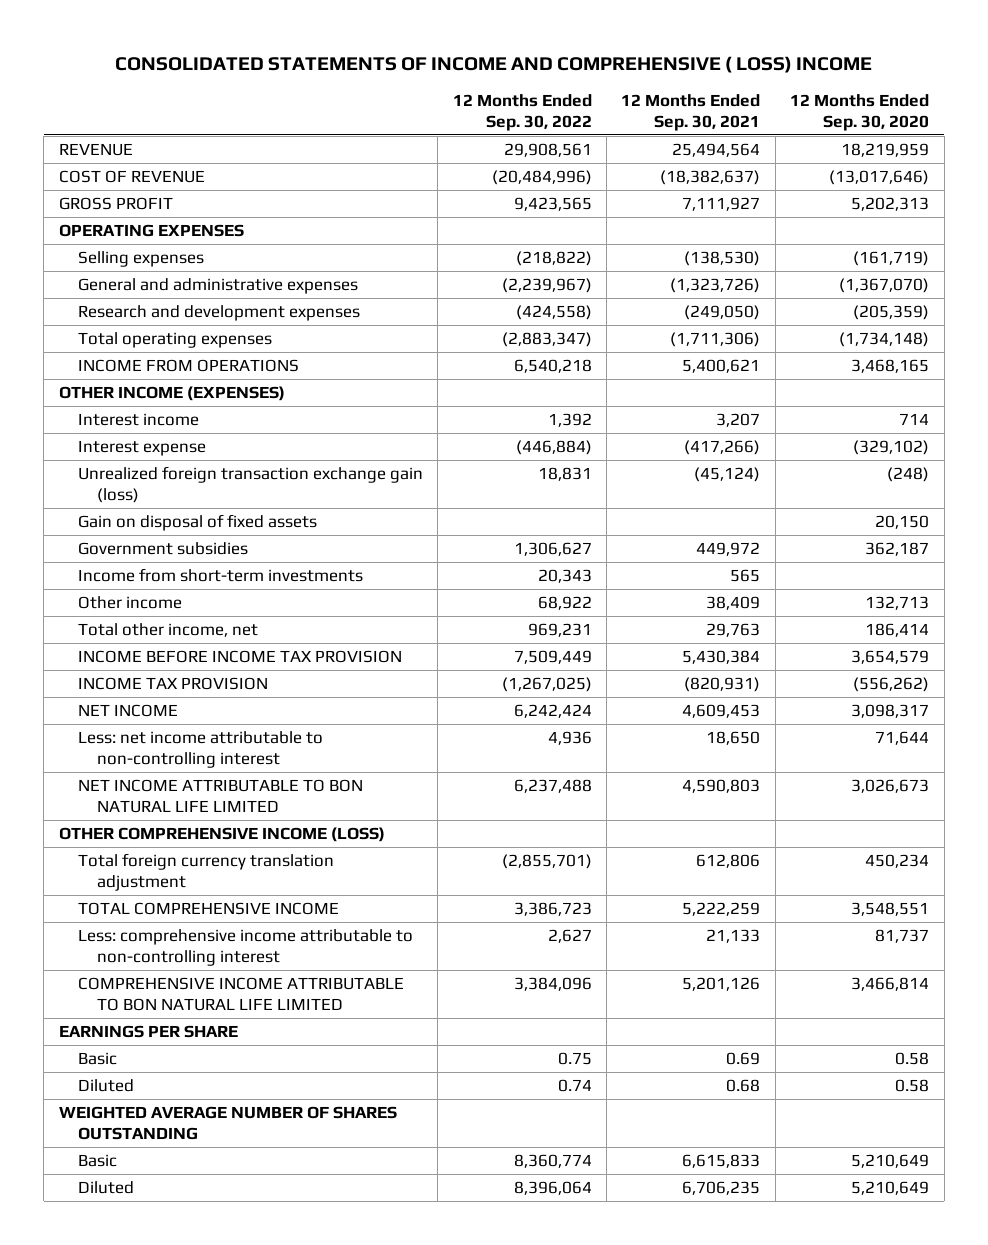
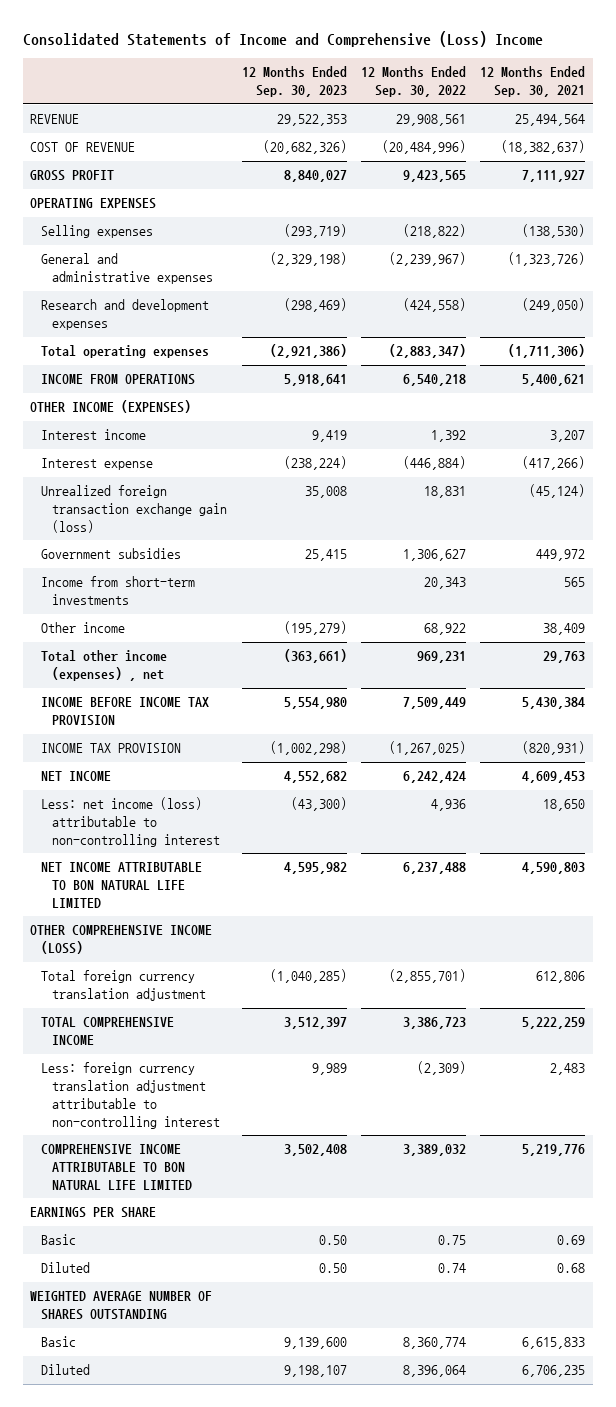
- CONSOLIDATED STATEMENTS OF INCOME AND COMPREHENSIVE ( LOSS) INCOME
+ Consolidated Statements of Income and Comprehensive (Loss) Income
- | 12 Months Ended Sep. 30, 2022 | 12 Months Ended Sep. 30, 2021 | 12 Months Ended Sep. 30, 2020
+ | 12 Months Ended Sep. 30, 2023 | 12 Months Ended Sep. 30, 2022 | 12 Months Ended Sep. 30, 2021
- Gain on disposal of fixed assets | | | 20,150
- Total other income, net | 969,231 | 29,763 | 186,414
+ Total other income (expenses) , net | (363,661) | 969,231 | 29,763
- Less: net income attributable to non-controlling interest | 4,936 | 18,650 | 71,644
+ Less: net income (loss) attributable to non-controlling interest | (43,300) | 4,936 | 18,650
- Less: comprehensive income attributable to non-controlling interest | 2,627 | 21,133 | 81,737
- COMPREHENSIVE INCOME ATTRIBUTABLE TO BON NATURAL LIFE LIMITED | 3,384,096 | 5,201,126 | 3,466,814
+ Less: foreign currency translation adjustment attributable to non-controlling interest | 9,989 | (2,309) | 2,483
+ COMPREHENSIVE INCOME ATTRIBUTABLE TO BON NATURAL LIFE LIMITED | 3,502,408 | 3,389,032 | 5,219,776

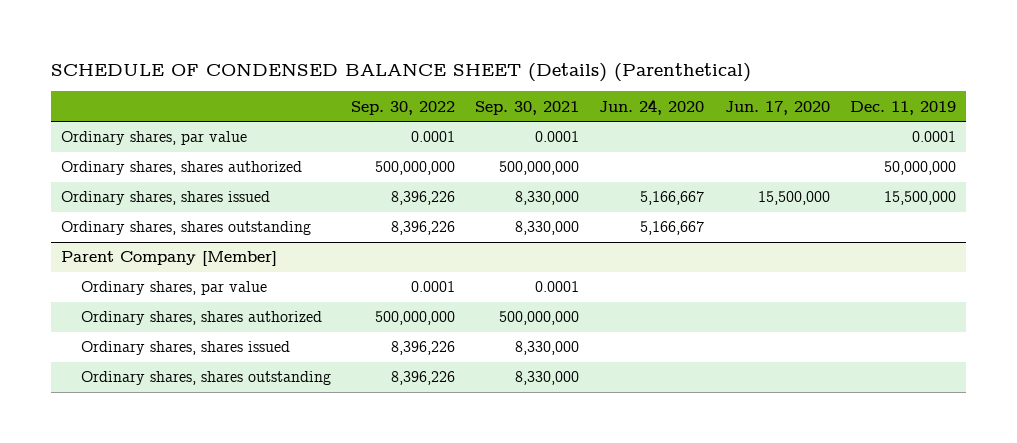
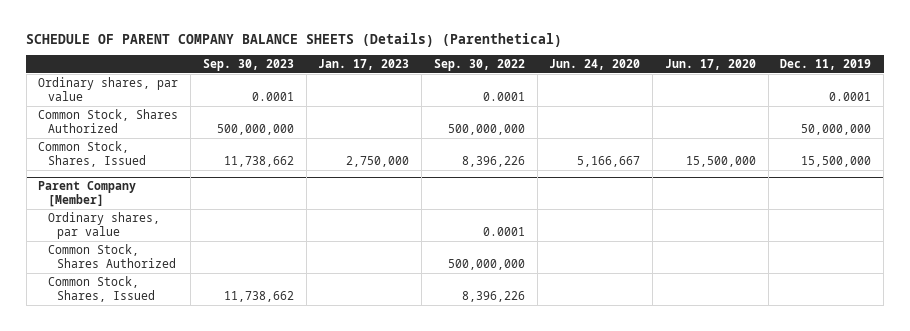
- SCHEDULE OF CONDENSED BALANCE SHEET (Details) (Parenthetical)
+ SCHEDULE OF PARENT COMPANY BALANCE SHEETS (Details) (Parenthetical)
- | Sep. 30, 2022 | Sep. 30, 2021 | Jun. 24, 2020 | Jun. 17, 2020 | Dec. 11, 2019
+ | Sep. 30, 2023 | Jan. 17, 2023 | Sep. 30, 2022 | Jun. 24, 2020 | Jun. 17, 2020 | Dec. 11, 2019
- Ordinary shares, shares authorized | 500,000,000 | 500,000,000 | | | 50,000,000
- Ordinary shares, shares issued | 8,396,226 | 8,330,000 | 5,166,667 | 15,500,000 | 15,500,000
- Ordinary shares, shares outstanding | 8,396,226 | 8,330,000 | 5,166,667 | |
+ Common Stock, Shares Authorized | 500,000,000 | | 500,000,000 | | | 50,000,000
+ Common Stock, Shares, Issued | 11,738,662 | 2,750,000 | 8,396,226 | 5,166,667 | 15,500,000 | 15,500,000
@ Parent Company [Member]
- Ordinary shares, shares authorized | 500,000,000 | 500,000,000 | | |
- Ordinary shares, shares issued | 8,396,226 | 8,330,000 | | |
- Ordinary shares, shares outstanding | 8,396,226 | 8,330,000 | | |
+ Common Stock, Shares Authorized | | | 500,000,000 | | |
+ Common Stock, Shares, Issued | 11,738,662 | | 8,396,226 | | |

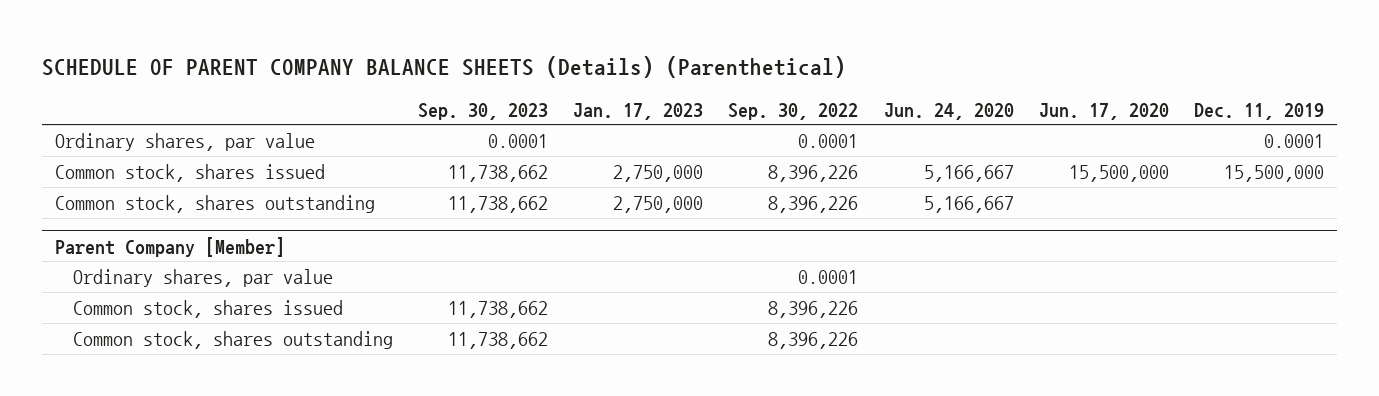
- Common Stock, Shares Authorized | 500,000,000 | | 500,000,000 | | | 50,000,000
- Common Stock, Shares, Issued | 11,738,662 | 2,750,000 | 8,396,226 | 5,166,667 | 15,500,000 | 15,500,000
+ Common stock, shares issued | 11,738,662 | 2,750,000 | 8,396,226 | 5,166,667 | 15,500,000 | 15,500,000
+ Common stock, shares outstanding | 11,738,662 | 2,750,000 | 8,396,226 | 5,166,667 | |
@ Parent Company [Member]
- Common Stock, Shares Authorized | | | 500,000,000 | | |
- Common Stock, Shares, Issued | 11,738,662 | | 8,396,226 | | |
+ Common stock, shares issued | 11,738,662 | | 8,396,226 | | |
+ Common stock, shares outstanding | 11,738,662 | | 8,396,226 | | |

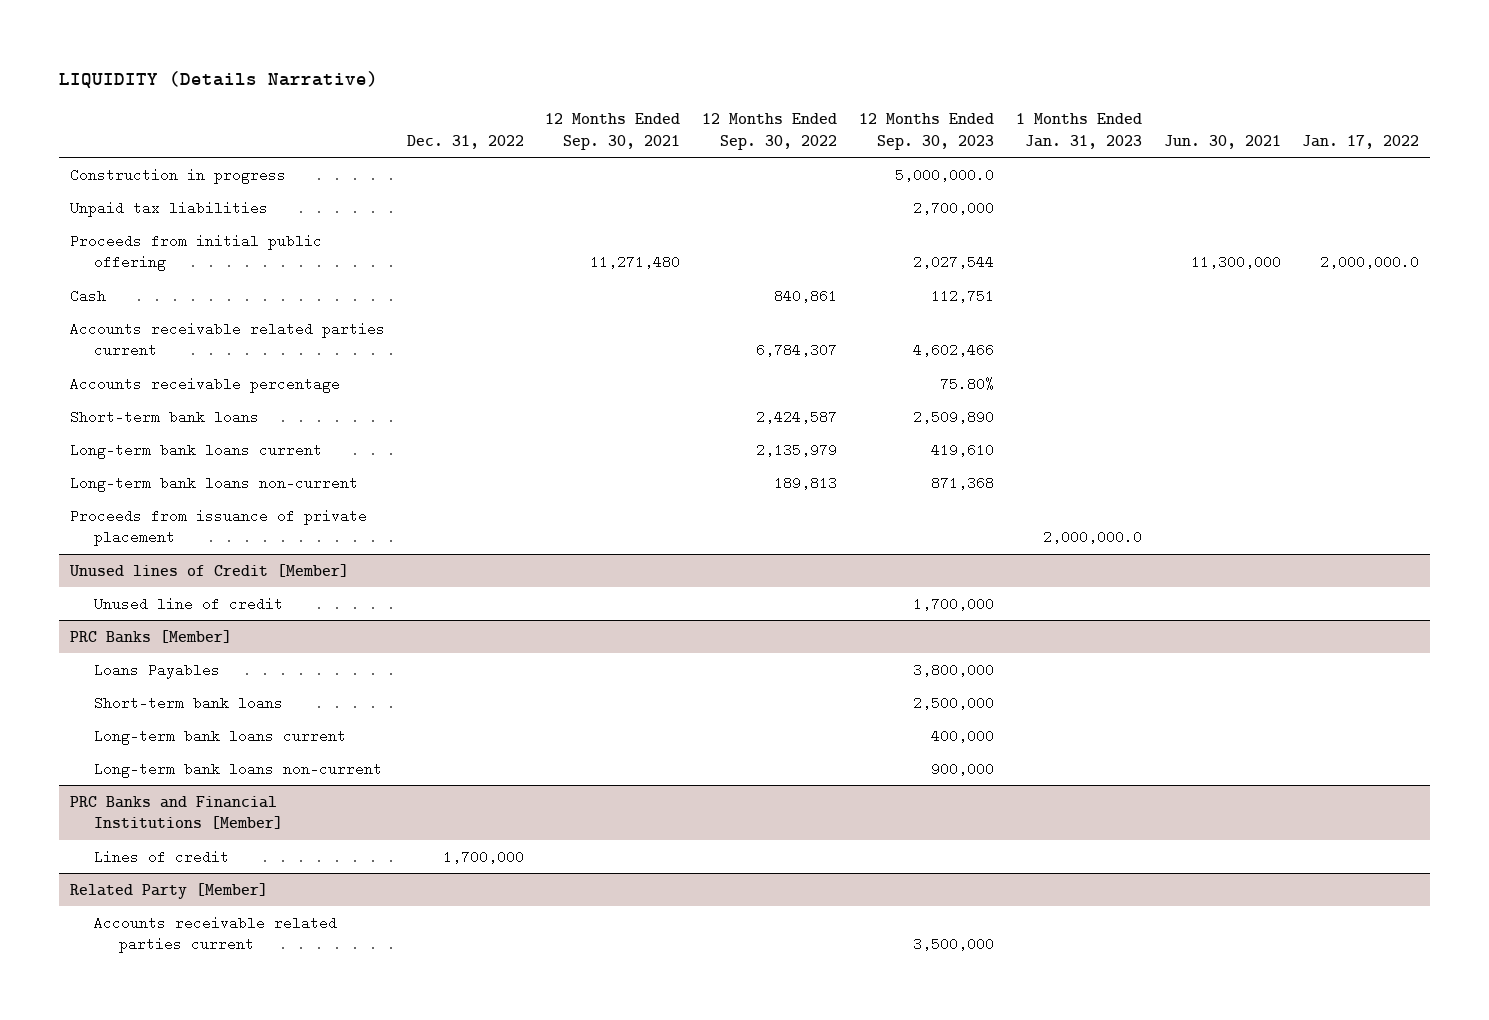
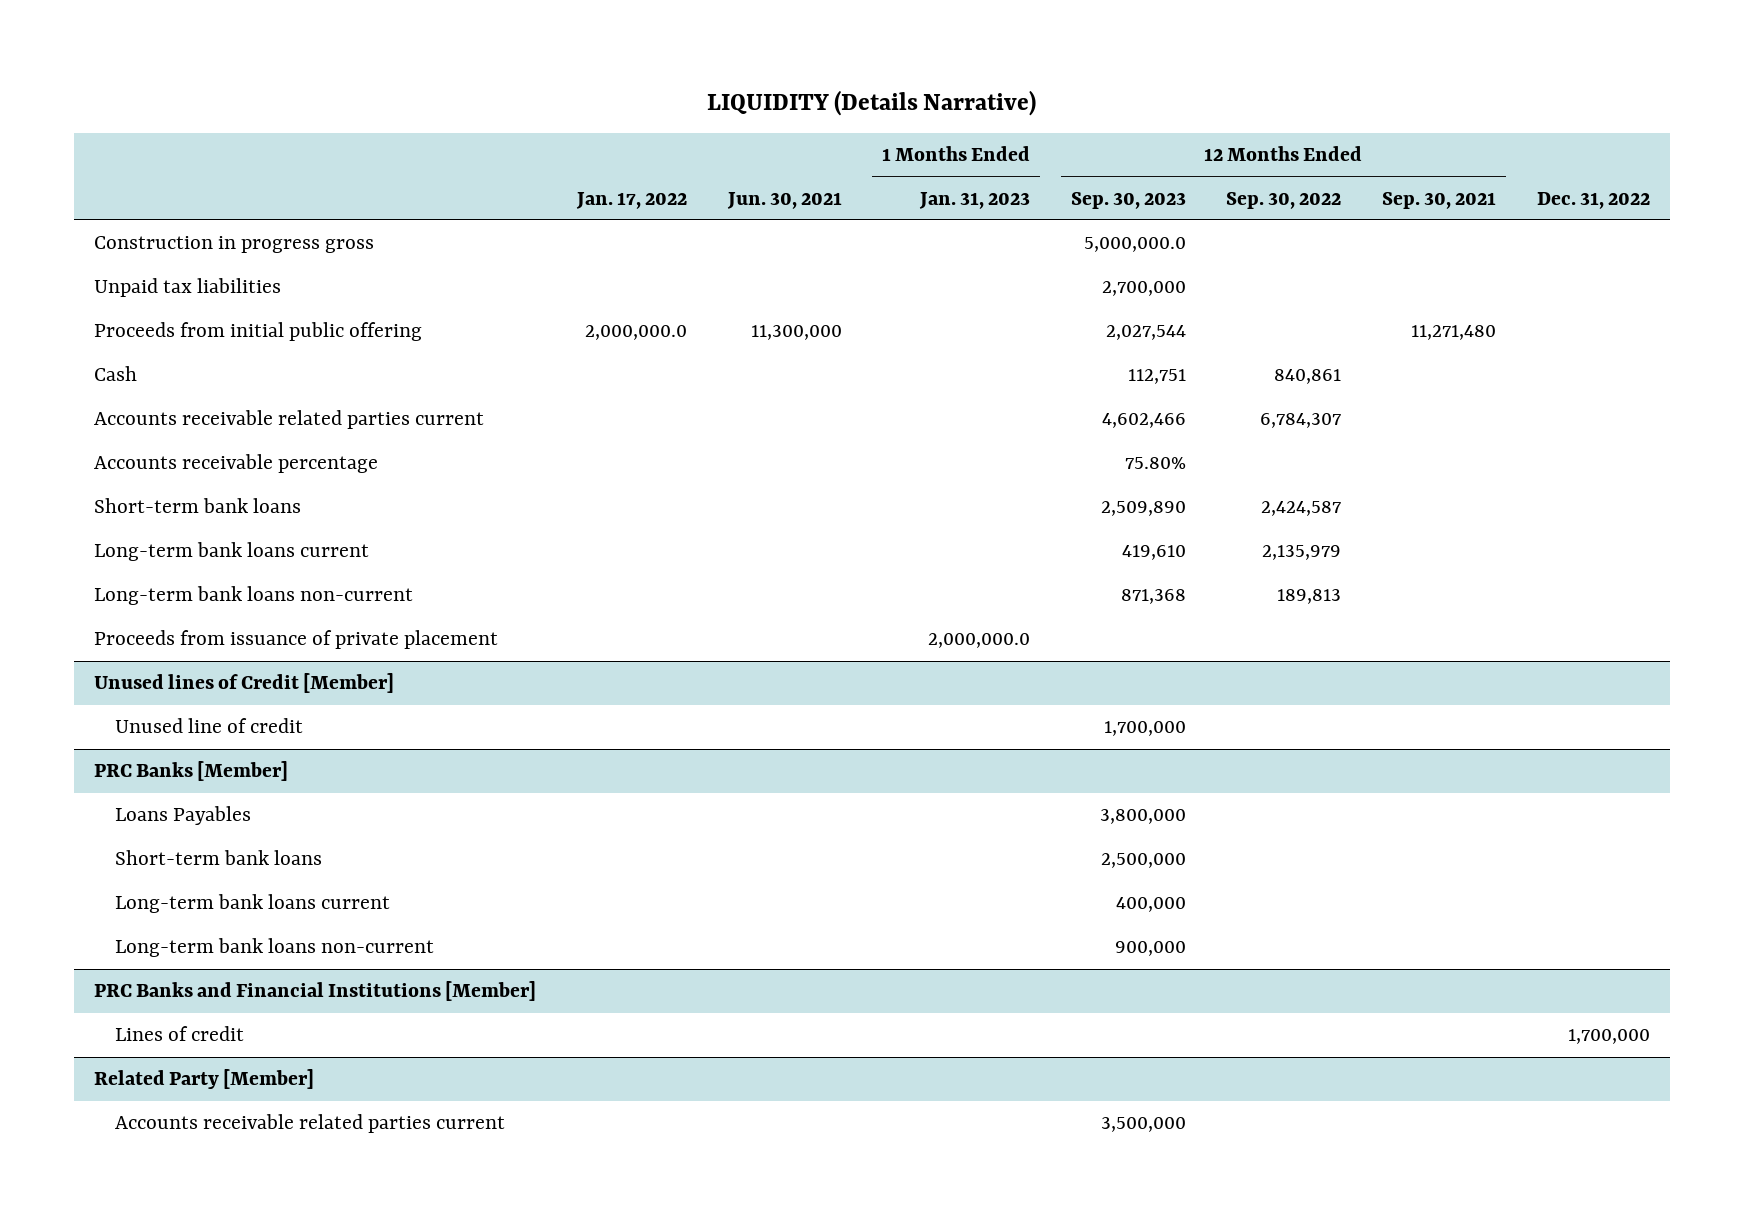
- | Dec. 31, 2022 | 12 Months Ended Sep. 30, 2021 | 12 Months Ended Sep. 30, 2022 | 12 Months Ended Sep. 30, 2023 | 1 Months Ended Jan. 31, 2023 | Jun. 30, 2021 | Jan. 17, 2022
+ | Jan. 17, 2022 | Jun. 30, 2021 | 1 Months Ended Jan. 31, 2023 | 12 Months Ended Sep. 30, 2023 | 12 Months Ended Sep. 30, 2022 | 12 Months Ended Sep. 30, 2021 | Dec. 31, 2022
- Construction in progress | | | | 5,000,000.0 | | |
+ Construction in progress gross | | | | 5,000,000.0 | | |

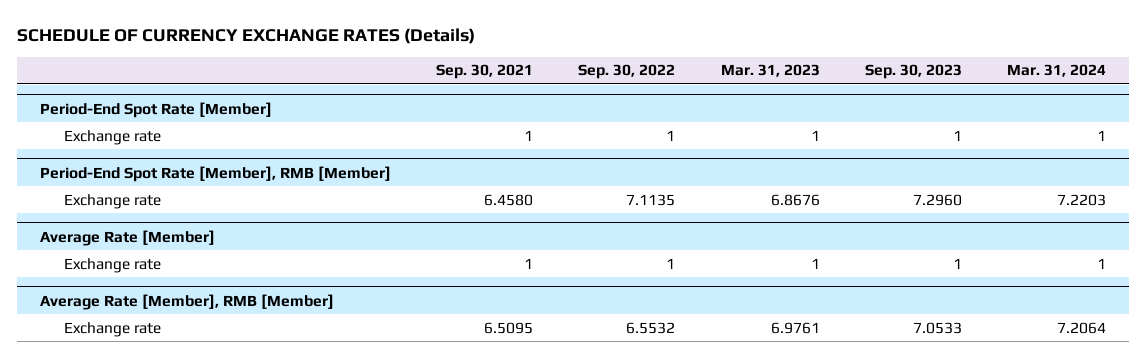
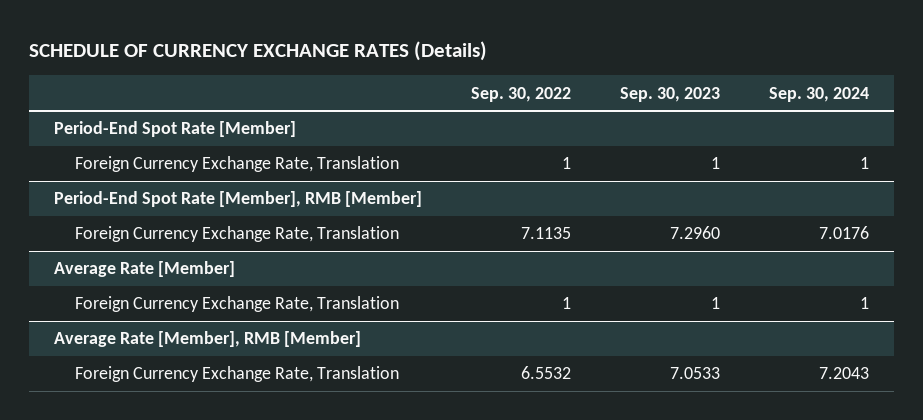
- | Sep. 30, 2021 | Sep. 30, 2022 | Mar. 31, 2023 | Sep. 30, 2023 | Mar. 31, 2024
+ | Sep. 30, 2022 | Sep. 30, 2023 | Sep. 30, 2024
@ Period-End Spot Rate [Member]
- Exchange rate | 1 | 1 | 1 | 1 | 1
+ Foreign Currency Exchange Rate, Translation | 1 | 1 | 1
@ Period-End Spot Rate [Member], RMB [Member]
- Exchange rate | 6.4580 | 7.1135 | 6.8676 | 7.2960 | 7.2203
+ Foreign Currency Exchange Rate, Translation | 7.1135 | 7.2960 | 7.0176
@ Average Rate [Member]
- Exchange rate | 1 | 1 | 1 | 1 | 1
+ Foreign Currency Exchange Rate, Translation | 1 | 1 | 1
@ Average Rate [Member], RMB [Member]
- Exchange rate | 6.5095 | 6.5532 | 6.9761 | 7.0533 | 7.2064
+ Foreign Currency Exchange Rate, Translation | 6.5532 | 7.0533 | 7.2043

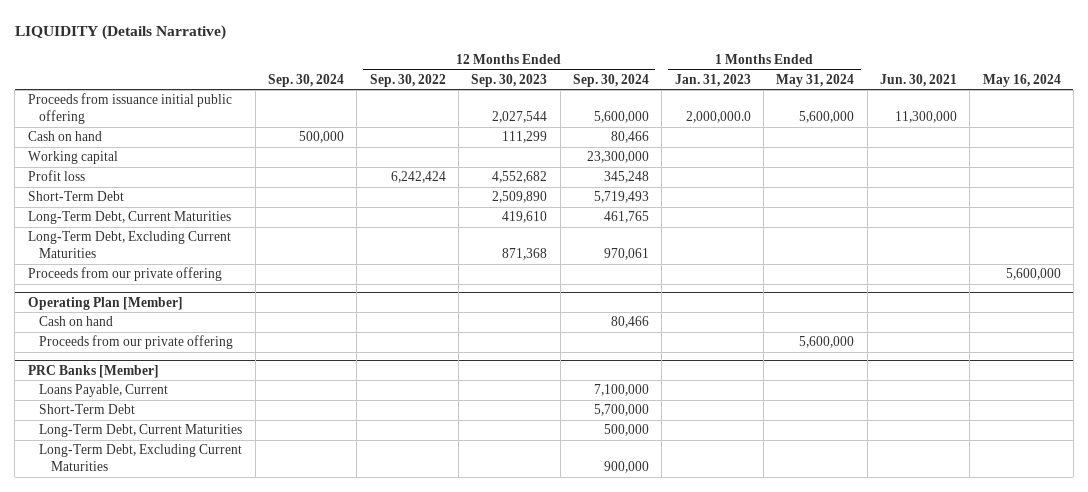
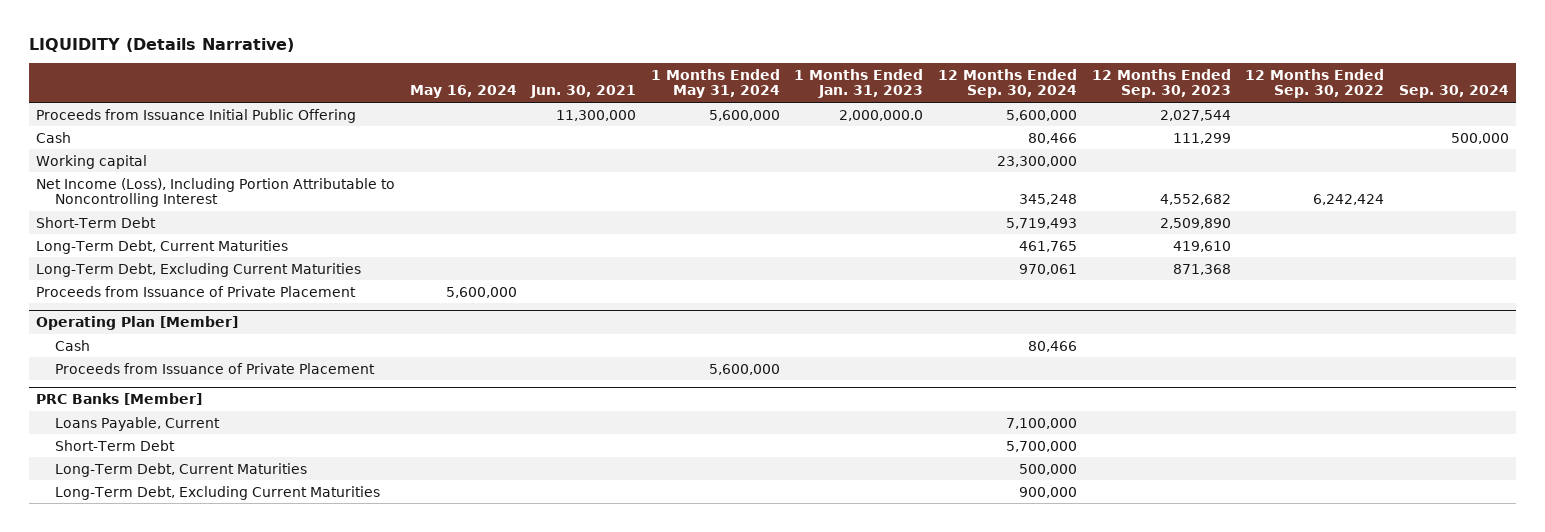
- | Sep. 30, 2024 | 12 Months Ended Sep. 30, 2022 | 12 Months Ended Sep. 30, 2023 | 12 Months Ended Sep. 30, 2024 | 1 Months Ended Jan. 31, 2023 | 1 Months Ended May 31, 2024 | Jun. 30, 2021 | May 16, 2024
+ | May 16, 2024 | Jun. 30, 2021 | 1 Months Ended May 31, 2024 | 1 Months Ended Jan. 31, 2023 | 12 Months Ended Sep. 30, 2024 | 12 Months Ended Sep. 30, 2023 | 12 Months Ended Sep. 30, 2022 | Sep. 30, 2024
- Proceeds from issuance initial public offering | | | 2,027,544 | 5,600,000 | 2,000,000.0 | 5,600,000 | 11,300,000 |
- Cash on hand | 500,000 | | 111,299 | 80,466 | | | |
+ Proceeds from Issuance Initial Public Offering | | 11,300,000 | 5,600,000 | 2,000,000.0 | 5,600,000 | 2,027,544 | |
+ Cash | | | | | 80,466 | 111,299 | | 500,000
- Profit loss | | 6,242,424 | 4,552,682 | 345,248 | | | |
+ Net Income (Loss), Including Portion Attributable to Noncontrolling Interest | | | | | 345,248 | 4,552,682 | 6,242,424 |
- Proceeds from our private offering | | | | | | | | 5,600,000
+ Proceeds from Issuance of Private Placement | 5,600,000 | | | | | | |
@ Operating Plan [Member]
- Cash on hand | | | | 80,466 | | | |
- Proceeds from our private offering | | | | | | 5,600,000 | |
+ Cash | | | | | 80,466 | | |
+ Proceeds from Issuance of Private Placement | | | 5,600,000 | | | | |

